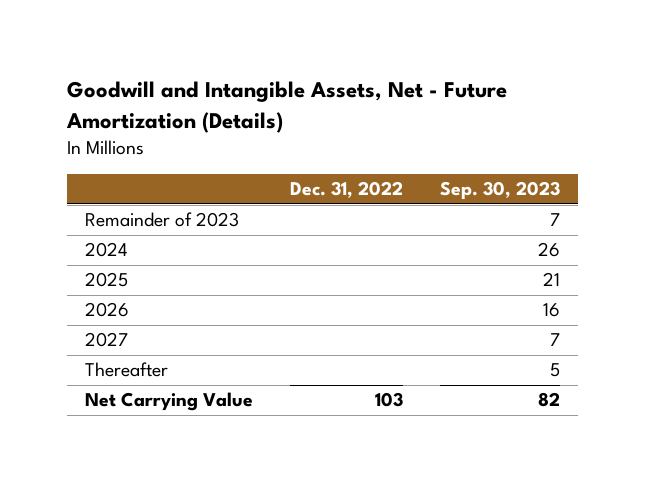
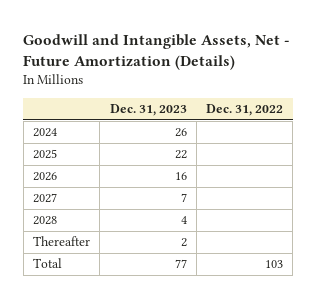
- | Dec. 31, 2022 | Sep. 30, 2023
+ | Dec. 31, 2023 | Dec. 31, 2022
- Remainder of 2023 | | 7
+ 2028 | 4 |
- Net Carrying Value | 103 | 82
+ Total | 77 | 103

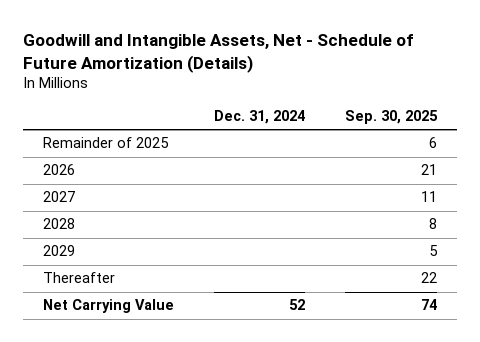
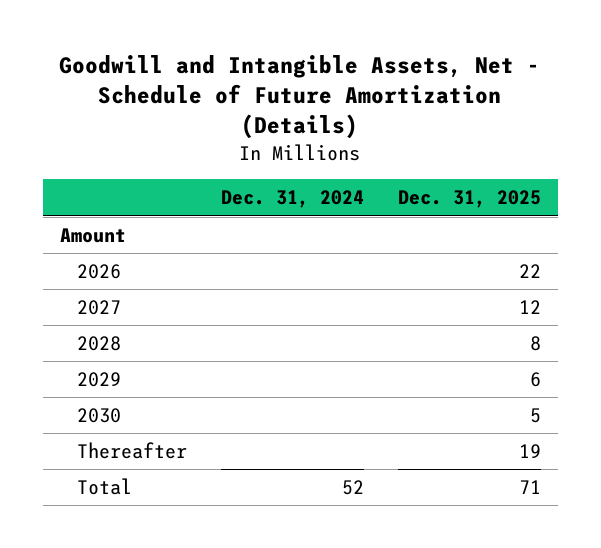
- | Dec. 31, 2024 | Sep. 30, 2025
+ | Dec. 31, 2024 | Dec. 31, 2025
- Remainder of 2025 | | 6
+ Amount
+ 2030 | | 5
- Net Carrying Value | 52 | 74
+ Total | 52 | 71

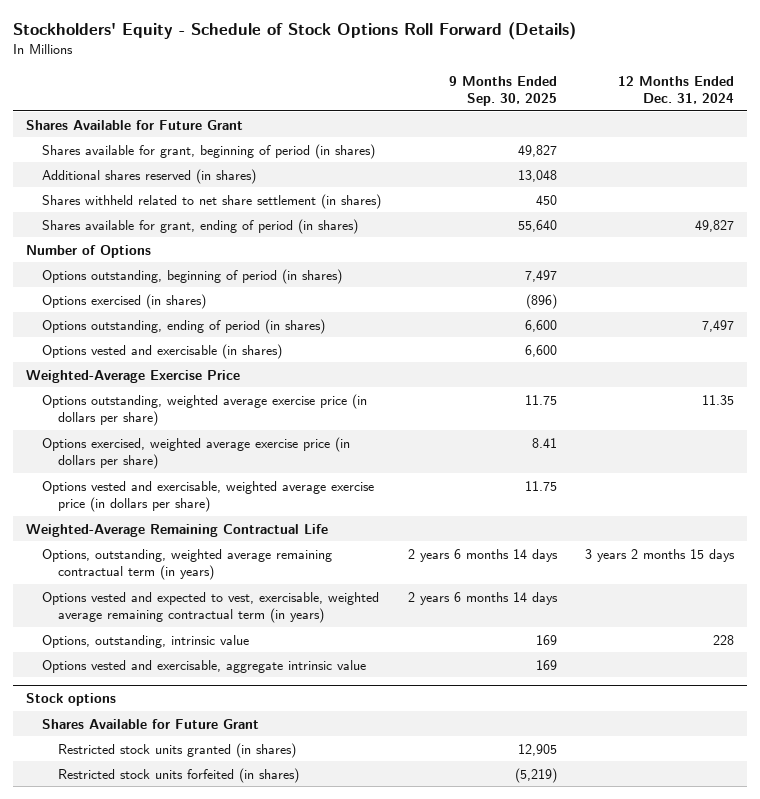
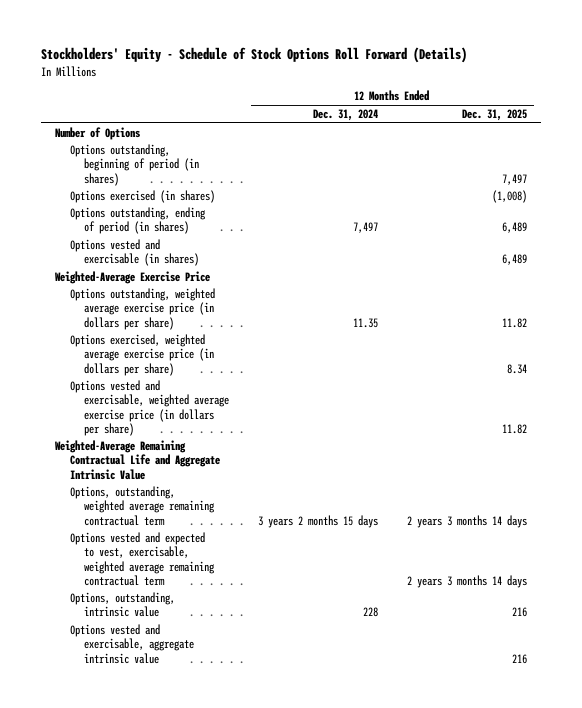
- | 9 Months Ended Sep. 30, 2025 | 12 Months Ended Dec. 31, 2024
+ | 12 Months Ended Dec. 31, 2024 | 12 Months Ended Dec. 31, 2025
- Shares Available for Future Grant
- Shares available for grant, beginning of period (in shares) | 49,827 |
- Additional shares reserved (in shares) | 13,048 |
- Shares withheld related to net share settlement (in shares) | 450 |
- Shares available for grant, ending of period (in shares) | 55,640 | 49,827
- Weighted-Average Remaining Contractual Life
- Options, outstanding, weighted average remaining contractual term (in years) | 2 years 6 months 14 days | 3 years 2 months 15 days
- Options vested and expected to vest, exercisable, weighted average remaining contractual term (in years) | 2 years 6 months 14 days |
+ Weighted-Average Remaining Contractual Life and Aggregate Intrinsic Value
+ Options, outstanding, weighted average remaining contractual term | 3 years 2 months 15 days | 2 years 3 months 14 days
+ Options vested and expected to vest, exercisable, weighted average remaining contractual term | | 2 years 3 months 14 days
- Stock options
- Shares Available for Future Grant
- Restricted stock units granted (in shares) | 12,905 |
- Restricted stock units forfeited (in shares) | (5,219) |

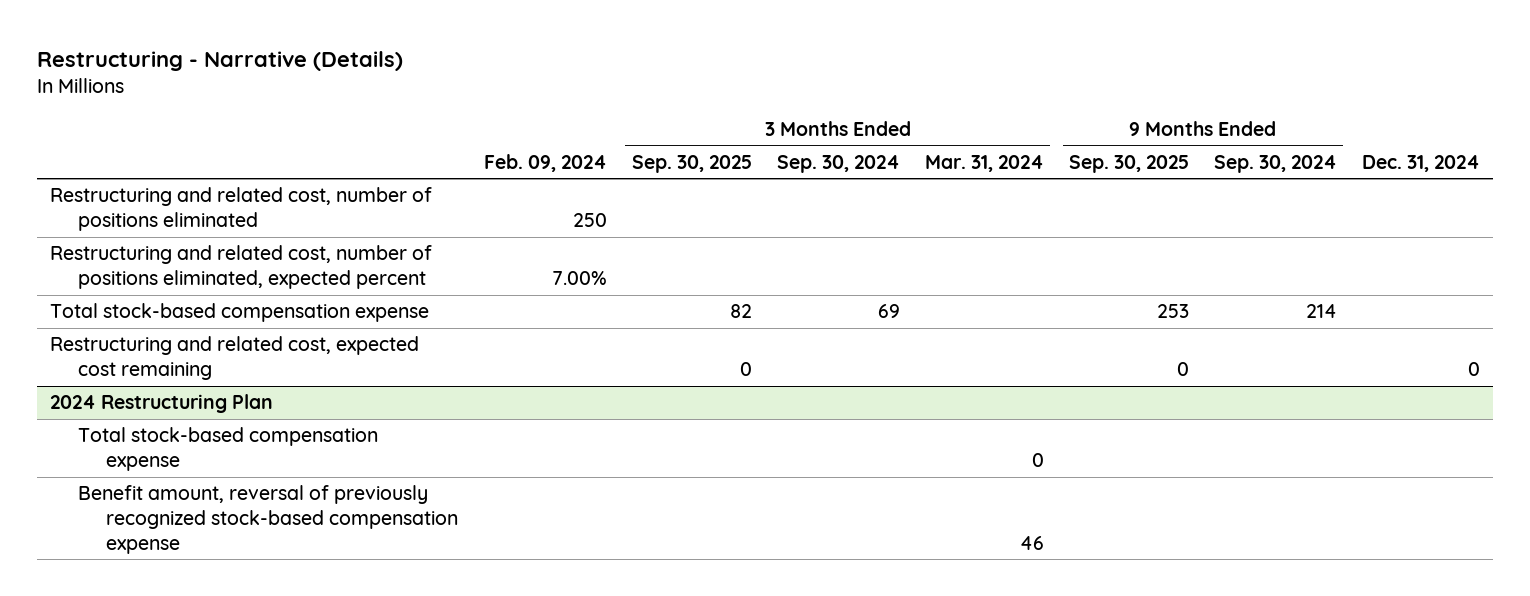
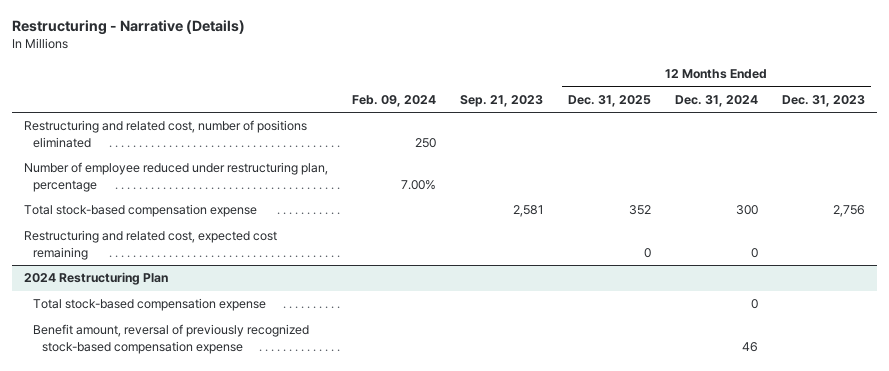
- | Feb. 09, 2024 | 3 Months Ended Sep. 30, 2025 | 3 Months Ended Sep. 30, 2024 | 3 Months Ended Mar. 31, 2024 | 9 Months Ended Sep. 30, 2025 | 9 Months Ended Sep. 30, 2024 | Dec. 31, 2024
+ | Feb. 09, 2024 | Sep. 21, 2023 | 12 Months Ended Dec. 31, 2025 | 12 Months Ended Dec. 31, 2024 | 12 Months Ended Dec. 31, 2023
- Restructuring and related cost, number of positions eliminated, expected percent | 7.00% | | | | | |
+ Number of employee reduced under restructuring plan, percentage | 7.00% | | | |

